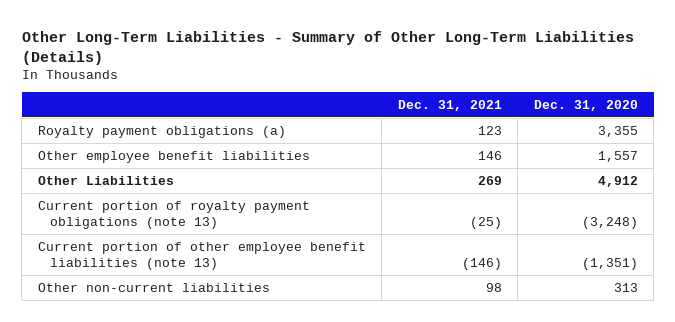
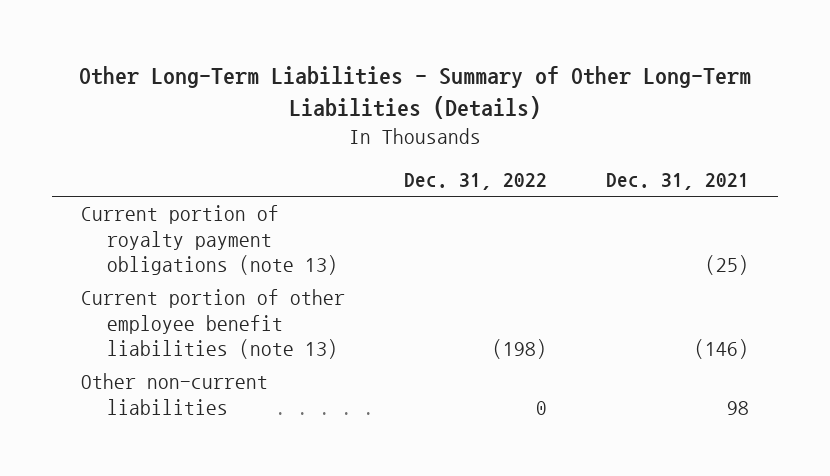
- | Dec. 31, 2021 | Dec. 31, 2020
+ | Dec. 31, 2022 | Dec. 31, 2021
- Royalty payment obligations (a) | 123 | 3,355
- Other employee benefit liabilities | 146 | 1,557
- Other Liabilities | 269 | 4,912

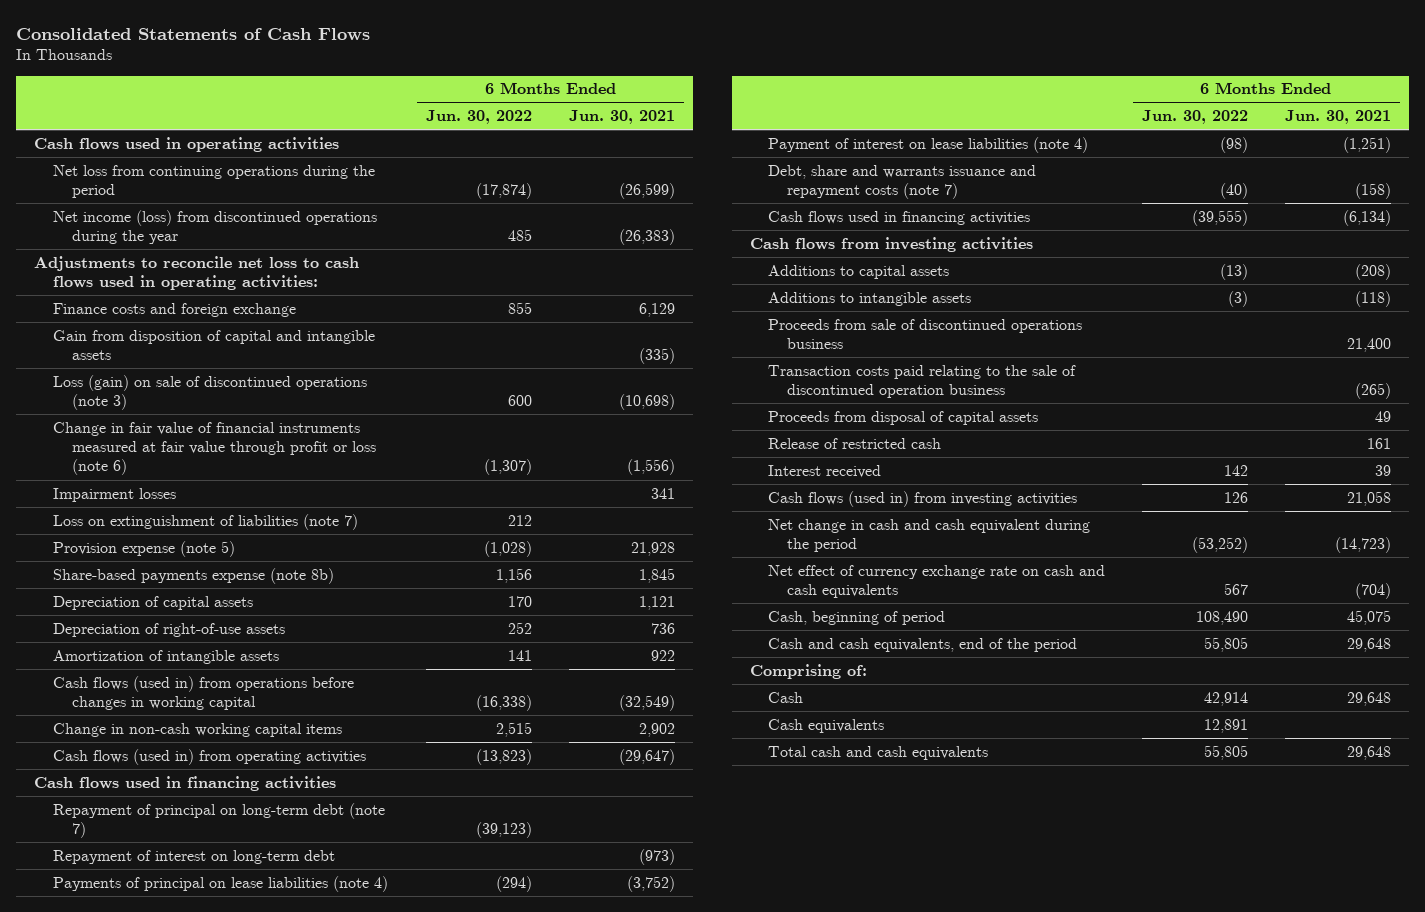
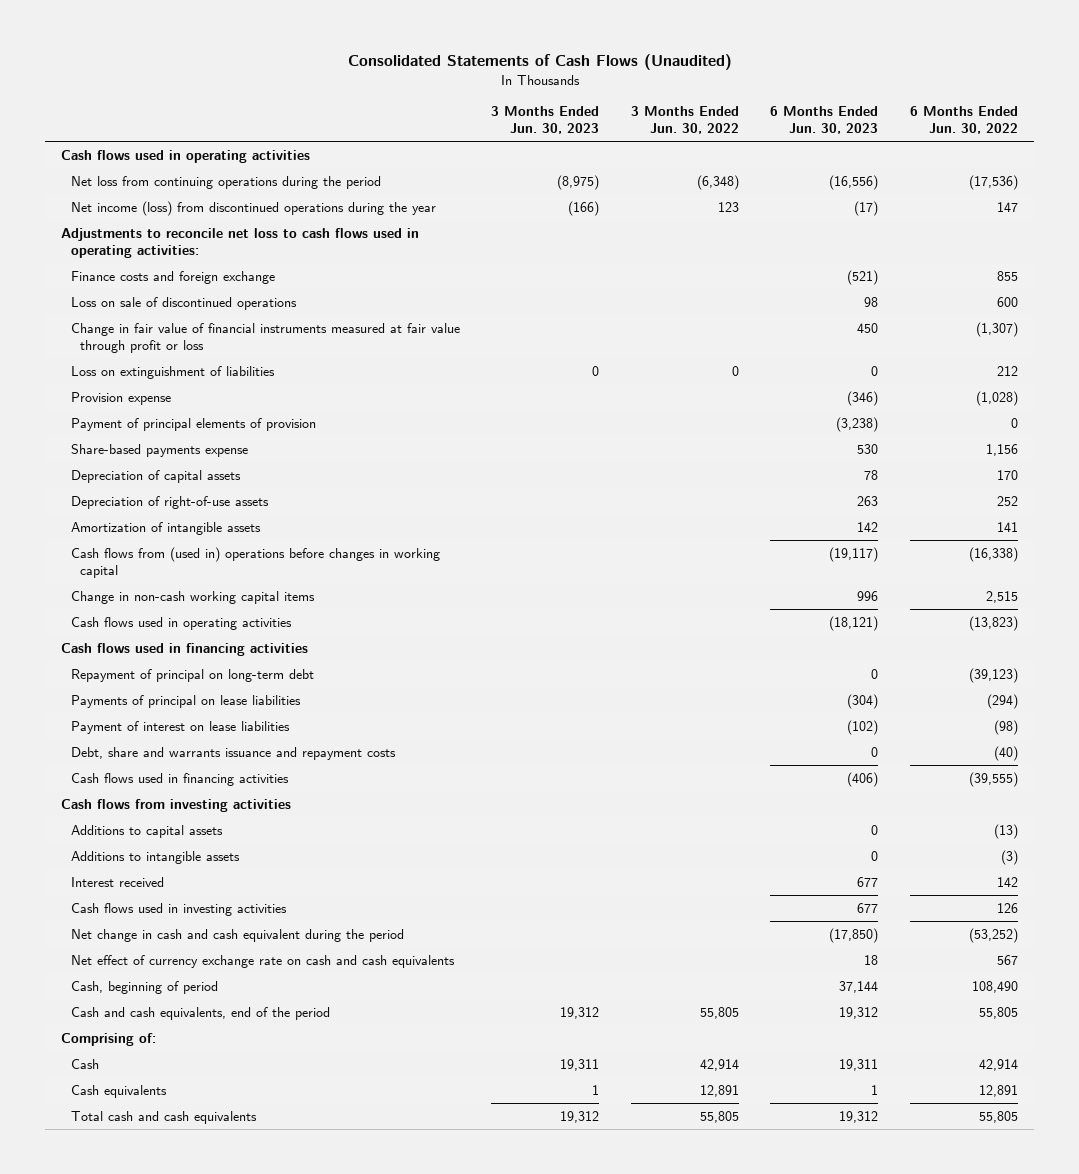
- Consolidated Statements of Cash Flows
+ Consolidated Statements of Cash Flows (Unaudited)
- | 6 Months Ended Jun. 30, 2022 | 6 Months Ended Jun. 30, 2021
+ | 3 Months Ended Jun. 30, 2023 | 3 Months Ended Jun. 30, 2022 | 6 Months Ended Jun. 30, 2023 | 6 Months Ended Jun. 30, 2022
- Net loss from continuing operations during the period | (17,874) | (26,599)
- Net income (loss) from discontinued operations during the year | 485 | (26,383)
+ Net loss from continuing operations during the period | (8,975) | (6,348) | (16,556) | (17,536)
+ Net income (loss) from discontinued operations during the year | (166) | 123 | (17) | 147
- Gain from disposition of capital and intangible assets | | (335)
- Loss (gain) on sale of discontinued operations (note 3) | 600 | (10,698)
- Change in fair value of financial instruments measured at fair value through profit or loss (note 6) | (1,307) | (1,556)
- Impairment losses | | 341
- Loss on extinguishment of liabilities (note 7) | 212 |
- Provision expense (note 5) | (1,028) | 21,928
- Share-based payments expense (note 8b) | 1,156 | 1,845
+ Loss on sale of discontinued operations | | | 98 | 600
+ Change in fair value of financial instruments measured at fair value through profit or loss | | | 450 | (1,307)
+ Loss on extinguishment of liabilities | 0 | 0 | 0 | 212
+ Provision expense | | | (346) | (1,028)
+ Payment of principal elements of provision | | | (3,238) | 0
+ Share-based payments expense | | | 530 | 1,156
- Cash flows (used in) from operations before changes in working capital | (16,338) | (32,549)
+ Cash flows from (used in) operations before changes in working capital | | | (19,117) | (16,338)
- Cash flows (used in) from operating activities | (13,823) | (29,647)
+ Cash flows used in operating activities | | | (18,121) | (13,823)
- Repayment of principal on long-term debt (note 7) | (39,123) |
- Repayment of interest on long-term debt | | (973)
- Payments of principal on lease liabilities (note 4) | (294) | (3,752)
- Payment of interest on lease liabilities (note 4) | (98) | (1,251)
- Debt, share and warrants issuance and repayment costs (note 7) | (40) | (158)
+ Repayment of principal on long-term debt | | | 0 | (39,123)
+ Payments of principal on lease liabilities | | | (304) | (294)
+ Payment of interest on lease liabilities | | | (102) | (98)
+ Debt, share and warrants issuance and repayment costs | | | 0 | (40)
- Proceeds from sale of discontinued operations business | | 21,400
- Transaction costs paid relating to the sale of discontinued operation business | | (265)
- Proceeds from disposal of capital assets | | 49
- Release of restricted cash | | 161
- Cash flows (used in) from investing activities | 126 | 21,058
+ Cash flows used in investing activities | | | 677 | 126

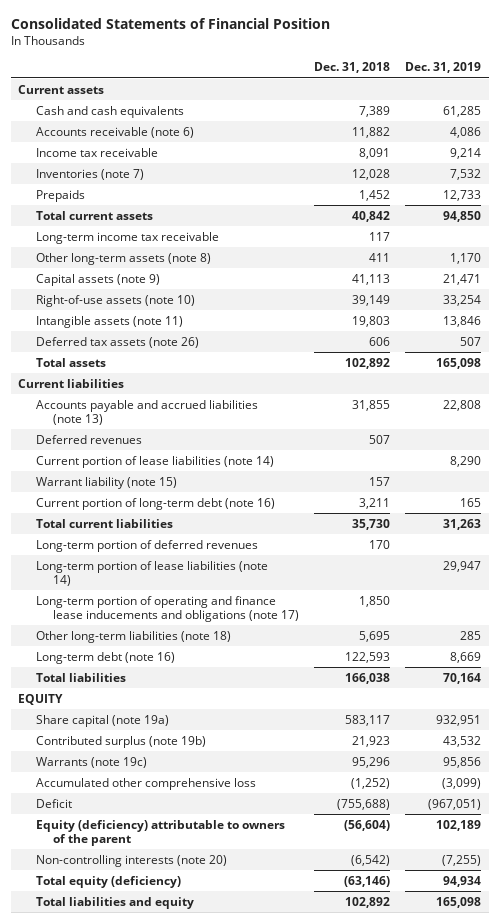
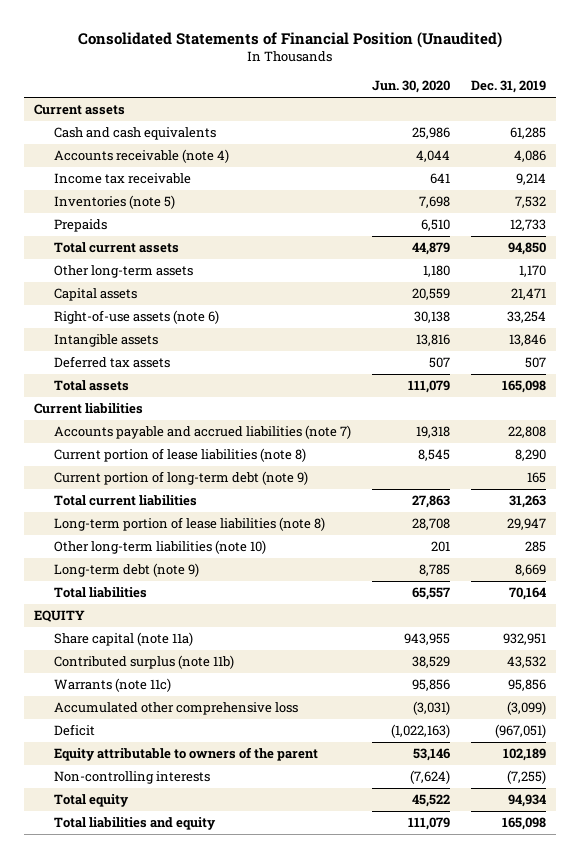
- Consolidated Statements of Financial Position
+ Consolidated Statements of Financial Position (Unaudited)
- | Dec. 31, 2018 | Dec. 31, 2019
+ | Jun. 30, 2020 | Dec. 31, 2019
- Accounts receivable (note 6) | 11,882 | 4,086
+ Accounts receivable (note 4) | 4,044 | 4,086
- Inventories (note 7) | 12,028 | 7,532
+ Inventories (note 5) | 7,698 | 7,532
- Long-term income tax receivable | 117 |
- Other long-term assets (note 8) | 411 | 1,170
- Capital assets (note 9) | 41,113 | 21,471
- Right-of-use assets (note 10) | 39,149 | 33,254
- Intangible assets (note 11) | 19,803 | 13,846
- Deferred tax assets (note 26) | 606 | 507
+ Other long-term assets | 1,180 | 1,170
+ Capital assets | 20,559 | 21,471
+ Right-of-use assets (note 6) | 30,138 | 33,254
+ Intangible assets | 13,816 | 13,846
+ Deferred tax assets | 507 | 507
- Accounts payable and accrued liabilities (note 13) | 31,855 | 22,808
- Deferred revenues | 507 |
- Current portion of lease liabilities (note 14) | | 8,290
- Warrant liability (note 15) | 157 |
- Current portion of long-term debt (note 16) | 3,211 | 165
+ Accounts payable and accrued liabilities (note 7) | 19,318 | 22,808
+ Current portion of lease liabilities (note 8) | 8,545 | 8,290
+ Current portion of long-term debt (note 9) | | 165
- Long-term portion of deferred revenues | 170 |
- Long-term portion of lease liabilities (note 14) | | 29,947
- Long-term portion of operating and finance lease inducements and obligations (note 17) | 1,850 |
- Other long-term liabilities (note 18) | 5,695 | 285
- Long-term debt (note 16) | 122,593 | 8,669
+ Long-term portion of lease liabilities (note 8) | 28,708 | 29,947
+ Other long-term liabilities (note 10) | 201 | 285
+ Long-term debt (note 9) | 8,785 | 8,669
- Share capital (note 19a) | 583,117 | 932,951
- Contributed surplus (note 19b) | 21,923 | 43,532
- Warrants (note 19c) | 95,296 | 95,856
+ Share capital (note 11a) | 943,955 | 932,951
+ Contributed surplus (note 11b) | 38,529 | 43,532
+ Warrants (note 11c) | 95,856 | 95,856
- Equity (deficiency) attributable to owners of the parent | (56,604) | 102,189
- Non-controlling interests (note 20) | (6,542) | (7,255)
- Total equity (deficiency) | (63,146) | 94,934
+ Equity attributable to owners of the parent | 53,146 | 102,189
+ Non-controlling interests | (7,624) | (7,255)
+ Total equity | 45,522 | 94,934

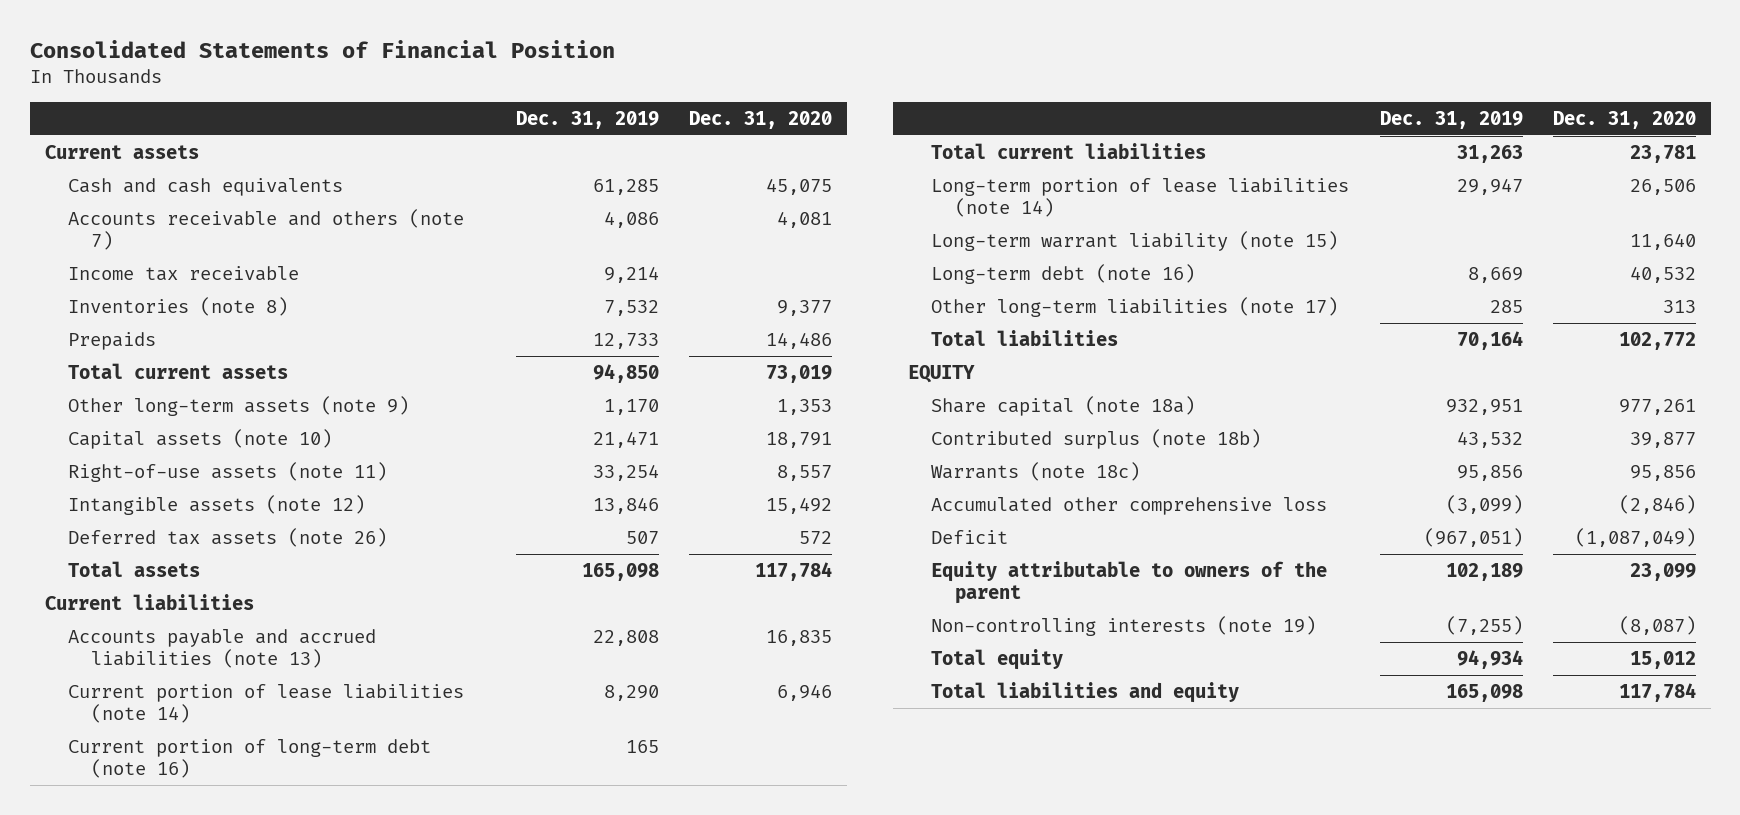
- Consolidated Statements of Financial Position (Unaudited)
+ Consolidated Statements of Financial Position
- | Jun. 30, 2020 | Dec. 31, 2019
+ | Dec. 31, 2019 | Dec. 31, 2020
- Accounts receivable (note 4) | 4,044 | 4,086
+ Accounts receivable and others (note 7) | 4,086 | 4,081
- Inventories (note 5) | 7,698 | 7,532
+ Inventories (note 8) | 7,532 | 9,377
- Other long-term assets | 1,180 | 1,170
- Capital assets | 20,559 | 21,471
- Right-of-use assets (note 6) | 30,138 | 33,254
- Intangible assets | 13,816 | 13,846
- Deferred tax assets | 507 | 507
+ Other long-term assets (note 9) | 1,170 | 1,353
+ Capital assets (note 10) | 21,471 | 18,791
+ Right-of-use assets (note 11) | 33,254 | 8,557
+ Intangible assets (note 12) | 13,846 | 15,492
+ Deferred tax assets (note 26) | 507 | 572
- Accounts payable and accrued liabilities (note 7) | 19,318 | 22,808
- Current portion of lease liabilities (note 8) | 8,545 | 8,290
- Current portion of long-term debt (note 9) | | 165
+ Accounts payable and accrued liabilities (note 13) | 22,808 | 16,835
+ Current portion of lease liabilities (note 14) | 8,290 | 6,946
+ Current portion of long-term debt (note 16) | 165 |
- Long-term portion of lease liabilities (note 8) | 28,708 | 29,947
- Other long-term liabilities (note 10) | 201 | 285
- Long-term debt (note 9) | 8,785 | 8,669
+ Long-term portion of lease liabilities (note 14) | 29,947 | 26,506
+ Long-term warrant liability (note 15) | | 11,640
+ Long-term debt (note 16) | 8,669 | 40,532
+ Other long-term liabilities (note 17) | 285 | 313
- Share capital (note 11a) | 943,955 | 932,951
- Contributed surplus (note 11b) | 38,529 | 43,532
- Warrants (note 11c) | 95,856 | 95,856
+ Share capital (note 18a) | 932,951 | 977,261
+ Contributed surplus (note 18b) | 43,532 | 39,877
+ Warrants (note 18c) | 95,856 | 95,856
- Non-controlling interests | (7,624) | (7,255)
+ Non-controlling interests (note 19) | (7,255) | (8,087)

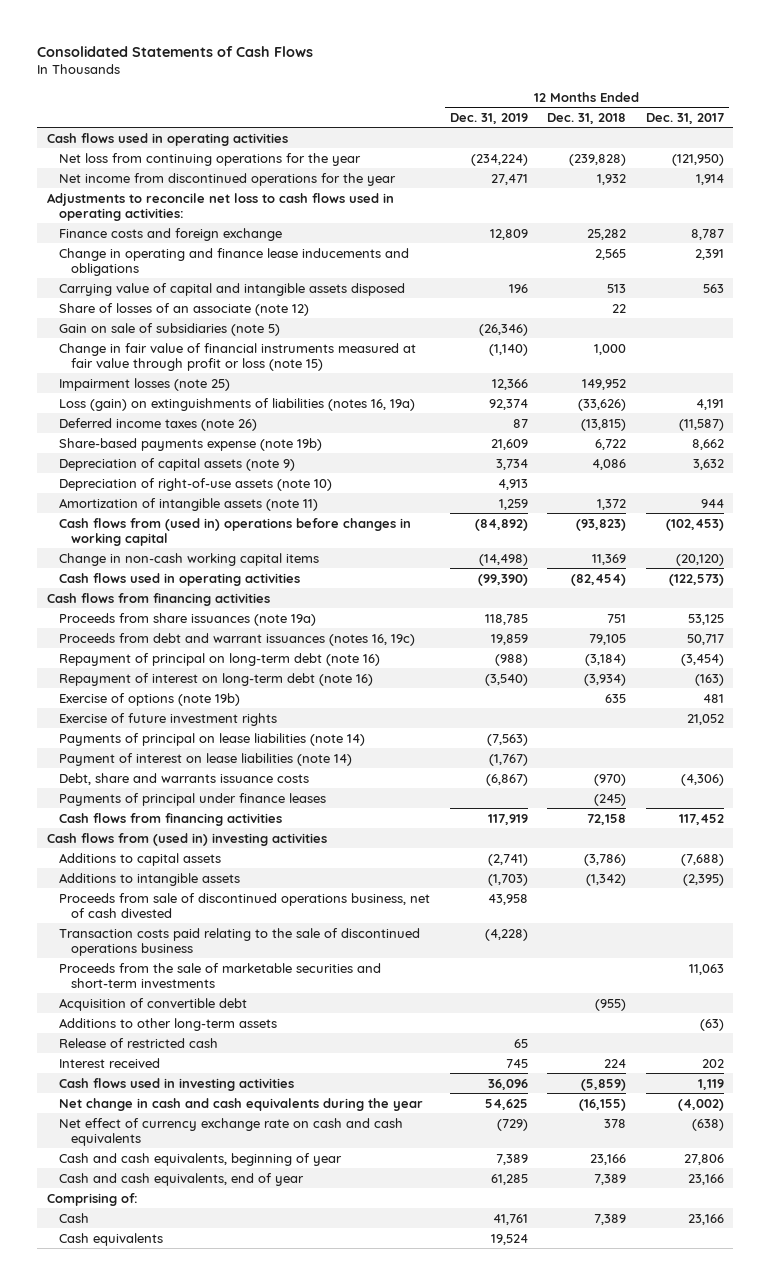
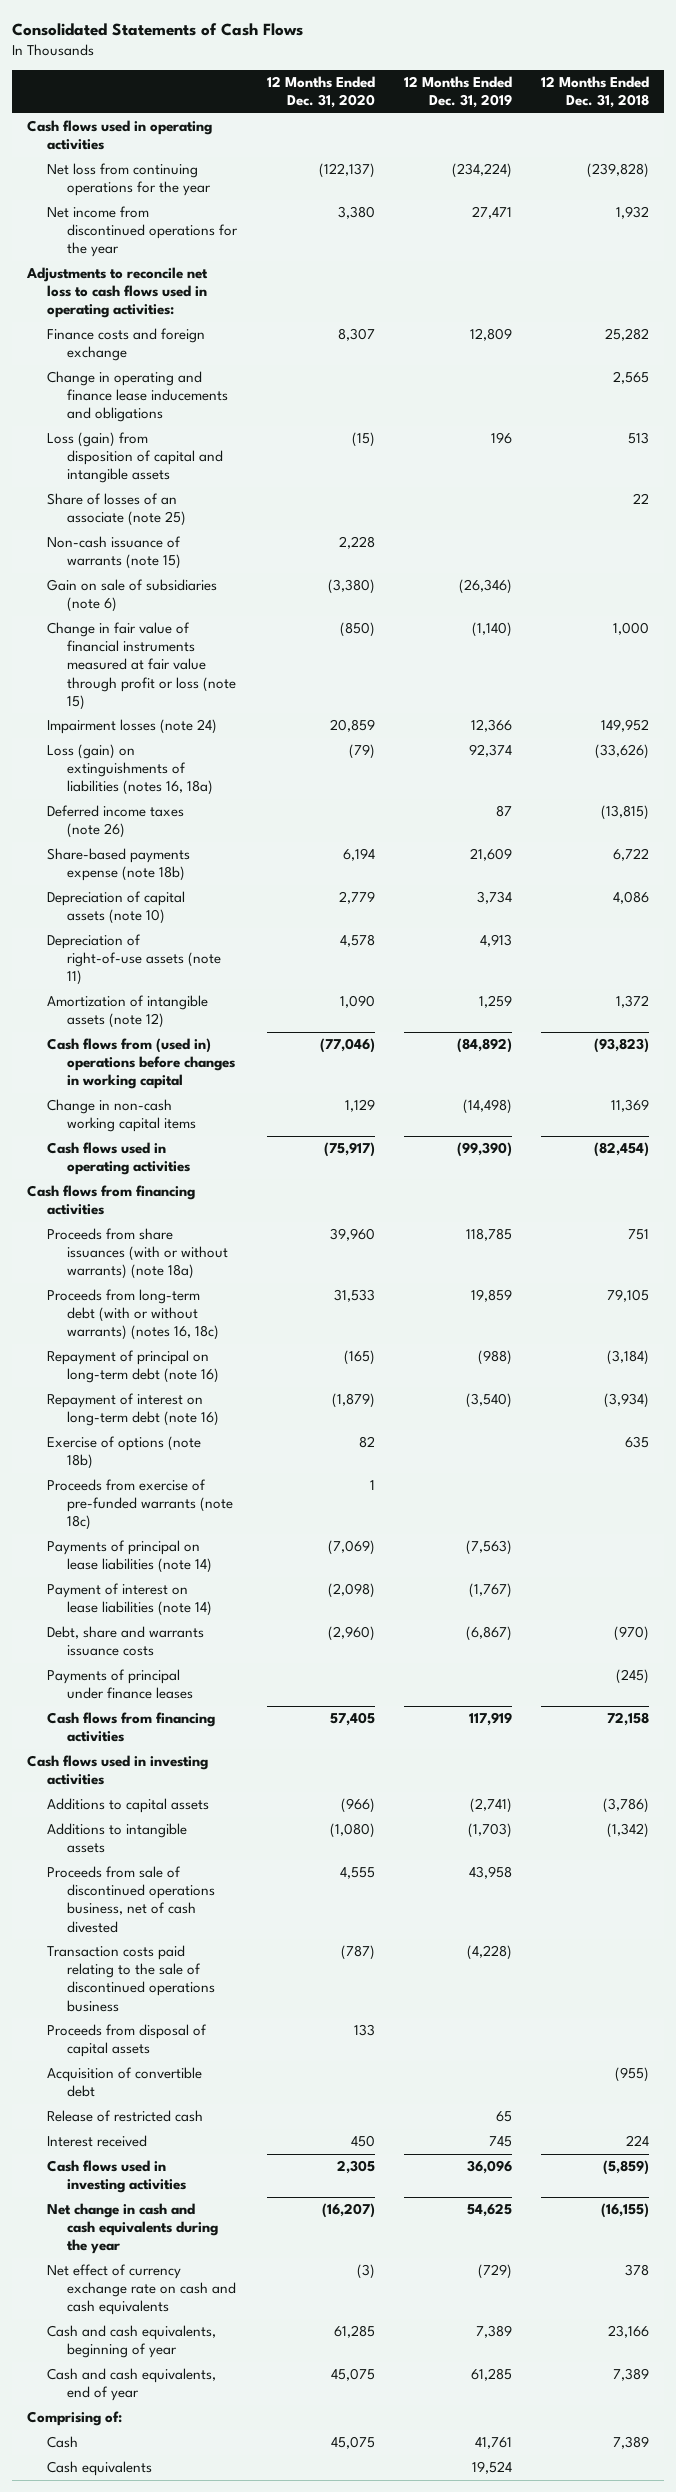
- | 12 Months Ended Dec. 31, 2019 | 12 Months Ended Dec. 31, 2018 | 12 Months Ended Dec. 31, 2017
+ | 12 Months Ended Dec. 31, 2020 | 12 Months Ended Dec. 31, 2019 | 12 Months Ended Dec. 31, 2018
- Carrying value of capital and intangible assets disposed | 196 | 513 | 563
- Share of losses of an associate (note 12) | | 22 |
- Gain on sale of subsidiaries (note 5) | (26,346) | |
+ Loss (gain) from disposition of capital and intangible assets | (15) | 196 | 513
+ Share of losses of an associate (note 25) | | | 22
+ Non-cash issuance of warrants (note 15) | 2,228 | |
+ Gain on sale of subsidiaries (note 6) | (3,380) | (26,346) |
- Impairment losses (note 25) | 12,366 | 149,952 |
- Loss (gain) on extinguishments of liabilities (notes 16, 19a) | 92,374 | (33,626) | 4,191
+ Impairment losses (note 24) | 20,859 | 12,366 | 149,952
+ Loss (gain) on extinguishments of liabilities (notes 16, 18a) | (79) | 92,374 | (33,626)
- Share-based payments expense (note 19b) | 21,609 | 6,722 | 8,662
- Depreciation of capital assets (note 9) | 3,734 | 4,086 | 3,632
- Depreciation of right-of-use assets (note 10) | 4,913 | |
- Amortization of intangible assets (note 11) | 1,259 | 1,372 | 944
+ Share-based payments expense (note 18b) | 6,194 | 21,609 | 6,722
+ Depreciation of capital assets (note 10) | 2,779 | 3,734 | 4,086
+ Depreciation of right-of-use assets (note 11) | 4,578 | 4,913 |
+ Amortization of intangible assets (note 12) | 1,090 | 1,259 | 1,372
- Proceeds from share issuances (note 19a) | 118,785 | 751 | 53,125
- Proceeds from debt and warrant issuances (notes 16, 19c) | 19,859 | 79,105 | 50,717
+ Proceeds from share issuances (with or without warrants) (note 18a) | 39,960 | 118,785 | 751
+ Proceeds from long-term debt (with or without warrants) (notes 16, 18c) | 31,533 | 19,859 | 79,105
- Exercise of options (note 19b) | | 635 | 481
- Exercise of future investment rights | | | 21,052
+ Exercise of options (note 18b) | 82 | | 635
+ Proceeds from exercise of pre-funded warrants (note 18c) | 1 | |
- Cash flows from (used in) investing activities
+ Cash flows used in investing activities
- Proceeds from the sale of marketable securities and short-term investments | | | 11,063
+ Proceeds from disposal of capital assets | 133 | |
- Additions to other long-term assets | | | (63)

